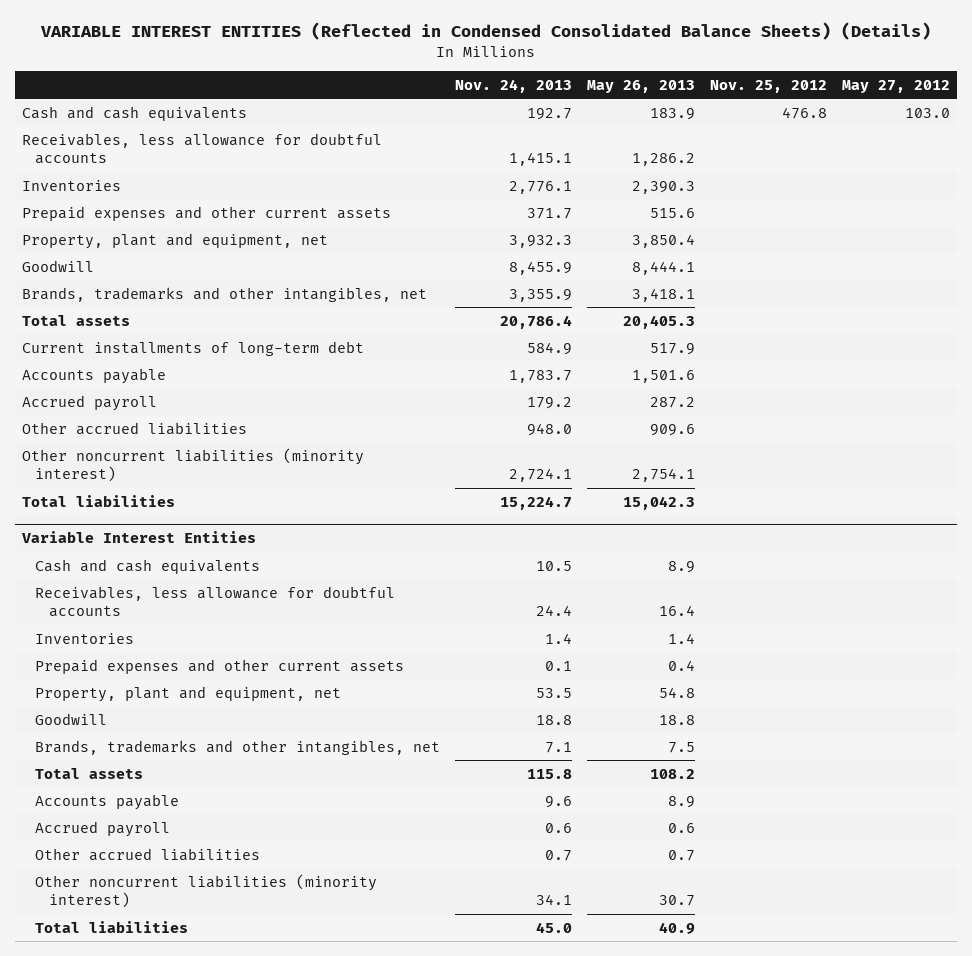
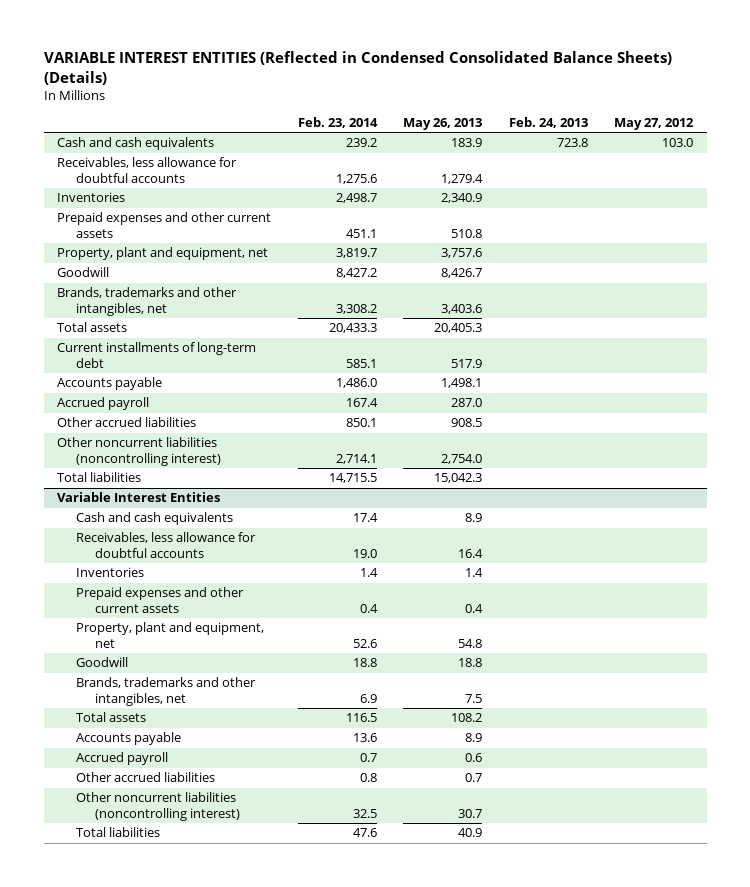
- | Nov. 24, 2013 | May 26, 2013 | Nov. 25, 2012 | May 27, 2012
+ | Feb. 23, 2014 | May 26, 2013 | Feb. 24, 2013 | May 27, 2012
- Receivables, less allowance for doubtful accounts | 1,415.1 | 1,286.2 | |
- Inventories | 2,776.1 | 2,390.3 | |
- Prepaid expenses and other current assets | 371.7 | 515.6 | |
- Property, plant and equipment, net | 3,932.3 | 3,850.4 | |
- Goodwill | 8,455.9 | 8,444.1 | |
- Brands, trademarks and other intangibles, net | 3,355.9 | 3,418.1 | |
+ Receivables, less allowance for doubtful accounts | 1,275.6 | 1,279.4 | |
+ Inventories | 2,498.7 | 2,340.9 | |
+ Prepaid expenses and other current assets | 451.1 | 510.8 | |
+ Property, plant and equipment, net | 3,819.7 | 3,757.6 | |
+ Goodwill | 8,427.2 | 8,426.7 | |
+ Brands, trademarks and other intangibles, net | 3,308.2 | 3,403.6 | |
- Accounts payable | 1,783.7 | 1,501.6 | |
- Accrued payroll | 179.2 | 287.2 | |
- Other accrued liabilities | 948.0 | 909.6 | |
- Other noncurrent liabilities (minority interest) | 2,724.1 | 2,754.1 | |
+ Accounts payable | 1,486.0 | 1,498.1 | |
+ Accrued payroll | 167.4 | 287.0 | |
+ Other accrued liabilities | 850.1 | 908.5 | |
+ Other noncurrent liabilities (noncontrolling interest) | 2,714.1 | 2,754.0 | |
@ Variable Interest Entities
- Other noncurrent liabilities (minority interest) | 34.1 | 30.7 | |
+ Other noncurrent liabilities (noncontrolling interest) | 32.5 | 30.7 | |

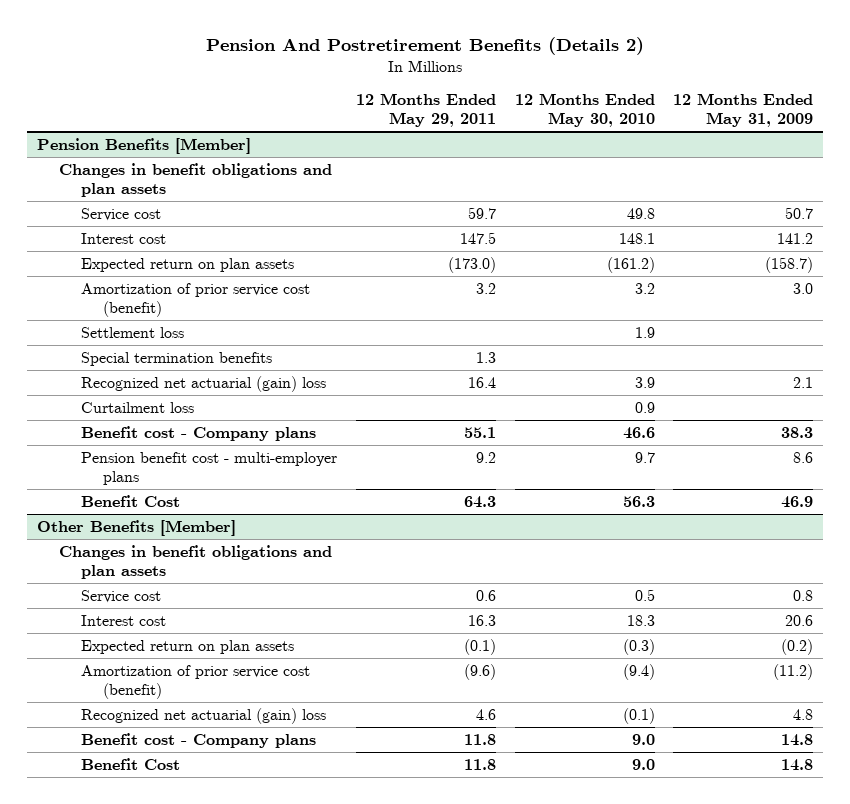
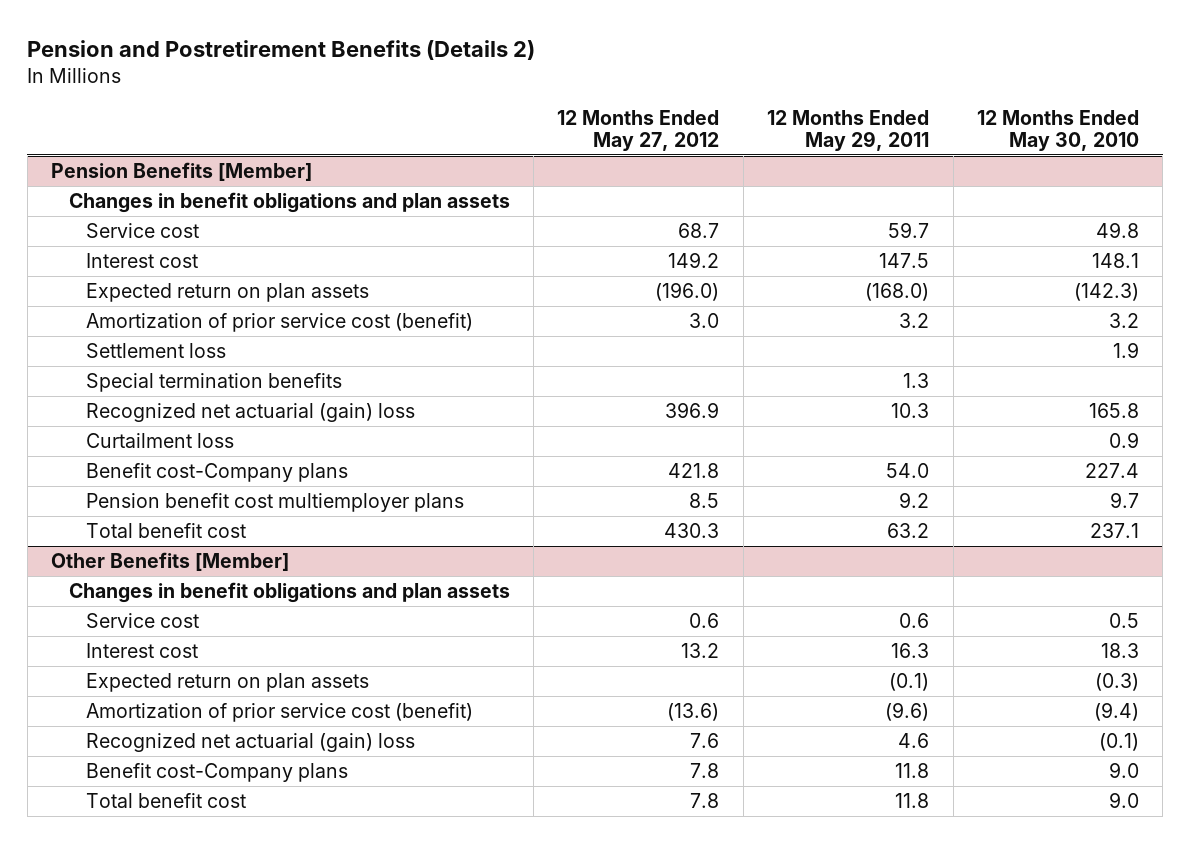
- Pension And Postretirement Benefits (Details 2)
+ Pension and Postretirement Benefits (Details 2)
- | 12 Months Ended May 29, 2011 | 12 Months Ended May 30, 2010 | 12 Months Ended May 31, 2009
+ | 12 Months Ended May 27, 2012 | 12 Months Ended May 29, 2011 | 12 Months Ended May 30, 2010
@ Pension Benefits [Member]
- Expected return on plan assets | (173.0) | (161.2) | (158.7)
+ Expected return on plan assets | (196.0) | (168.0) | (142.3)
- Recognized net actuarial (gain) loss | 16.4 | 3.9 | 2.1
+ Recognized net actuarial (gain) loss | 396.9 | 10.3 | 165.8
- Benefit cost - Company plans | 55.1 | 46.6 | 38.3
- Pension benefit cost - multi-employer plans | 9.2 | 9.7 | 8.6
- Benefit Cost | 64.3 | 56.3 | 46.9
+ Benefit cost-Company plans | 421.8 | 54.0 | 227.4
+ Pension benefit cost multiemployer plans | 8.5 | 9.2 | 9.7
+ Total benefit cost | 430.3 | 63.2 | 237.1
@ Other Benefits [Member]
- Benefit cost - Company plans | 11.8 | 9.0 | 14.8
- Benefit Cost | 11.8 | 9.0 | 14.8
+ Benefit cost-Company plans | 7.8 | 11.8 | 9.0
+ Total benefit cost | 7.8 | 11.8 | 9.0

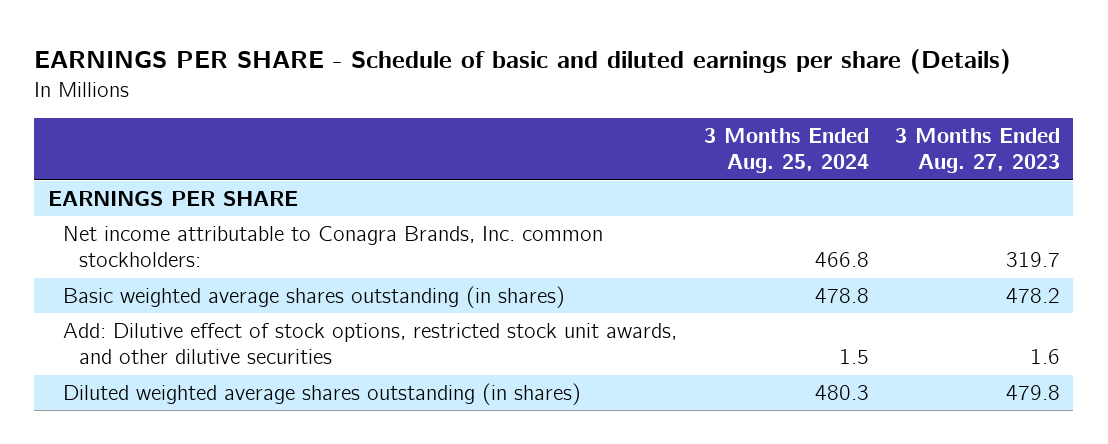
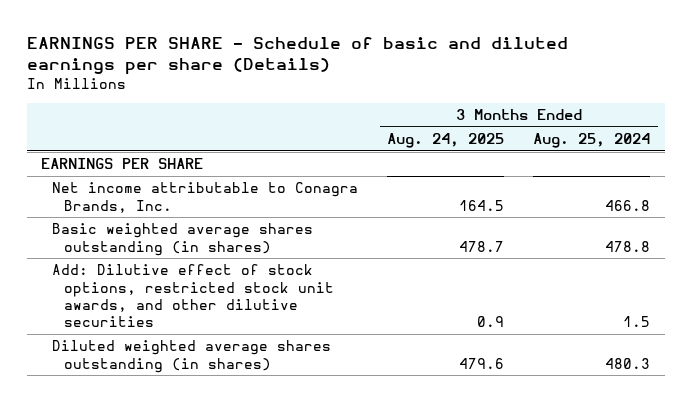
- | 3 Months Ended Aug. 25, 2024 | 3 Months Ended Aug. 27, 2023
+ | 3 Months Ended Aug. 24, 2025 | 3 Months Ended Aug. 25, 2024
- Net income attributable to Conagra Brands, Inc. common stockholders: | 466.8 | 319.7
+ Net income attributable to Conagra Brands, Inc. | 164.5 | 466.8

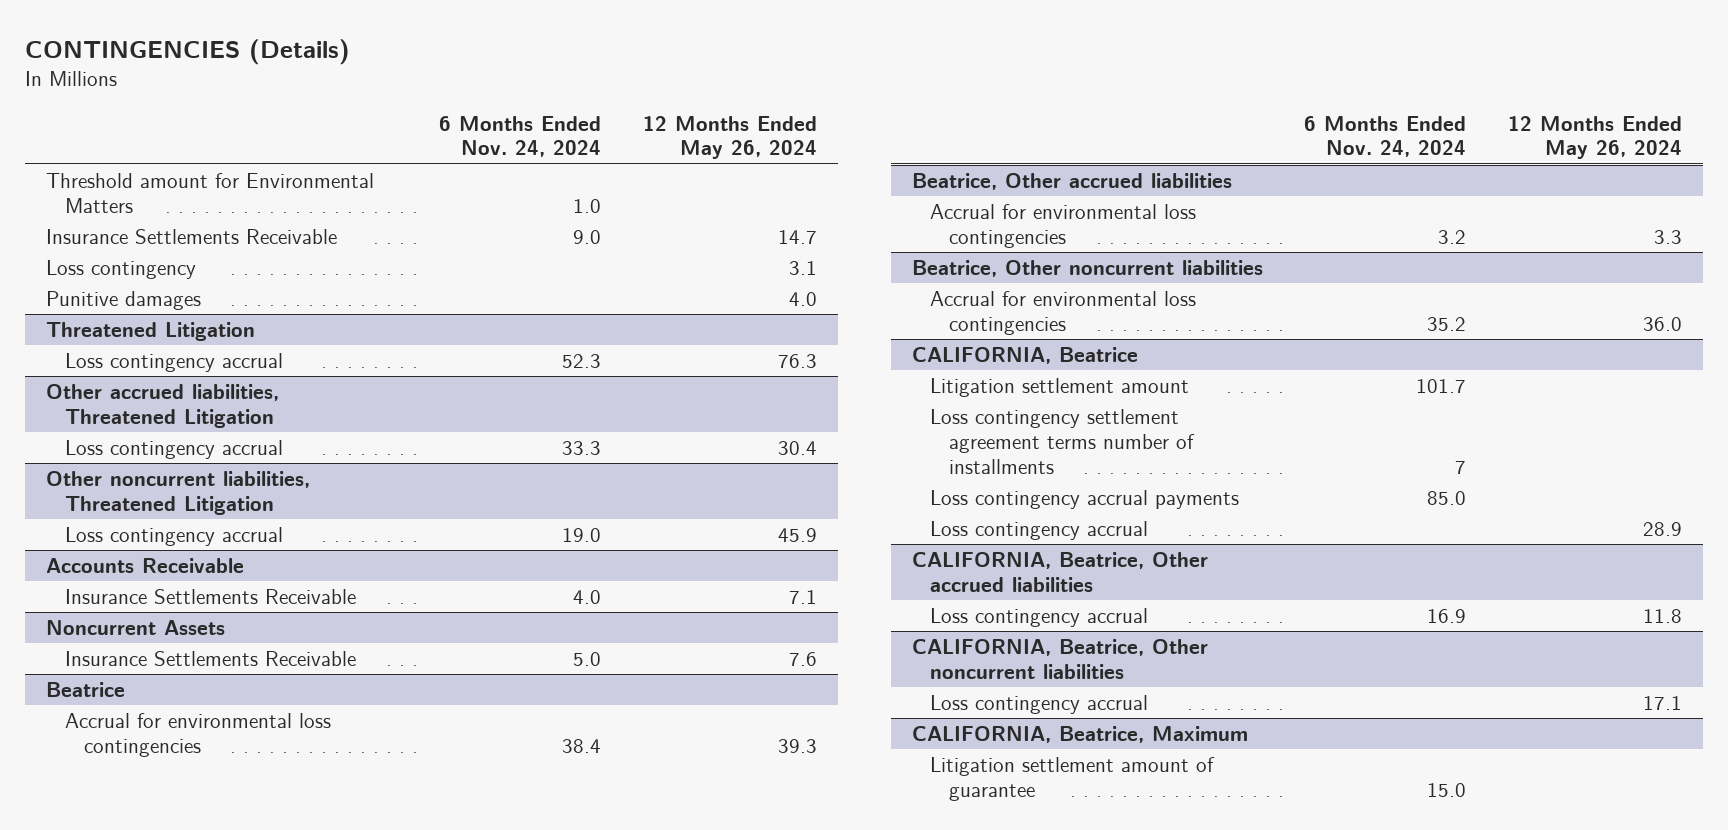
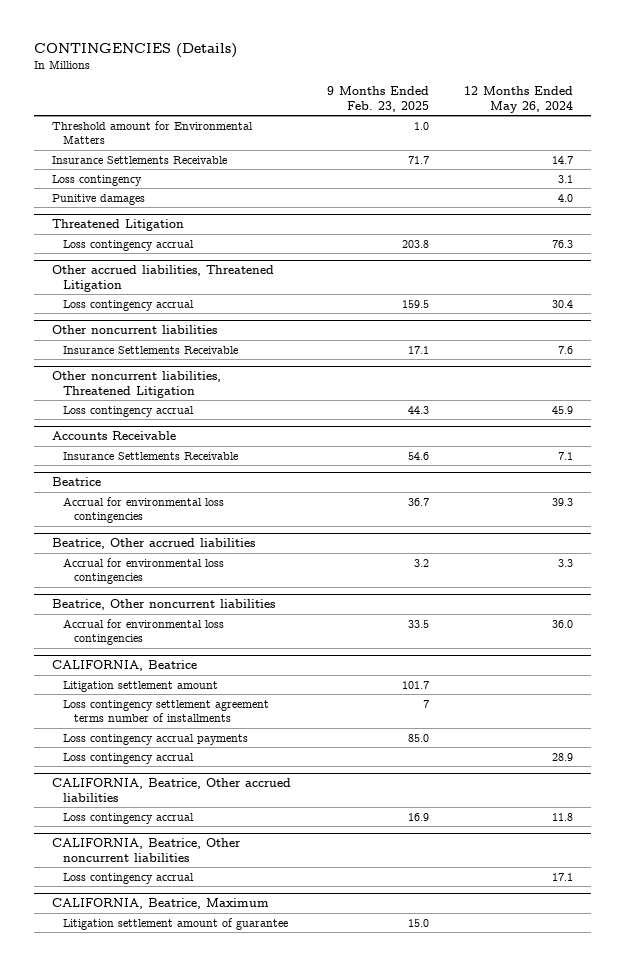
- | 6 Months Ended Nov. 24, 2024 | 12 Months Ended May 26, 2024
+ | 9 Months Ended Feb. 23, 2025 | 12 Months Ended May 26, 2024
+ Other noncurrent liabilities
+ Insurance Settlements Receivable | 17.1 | 7.6
- Noncurrent Assets
- Insurance Settlements Receivable | 5.0 | 7.6

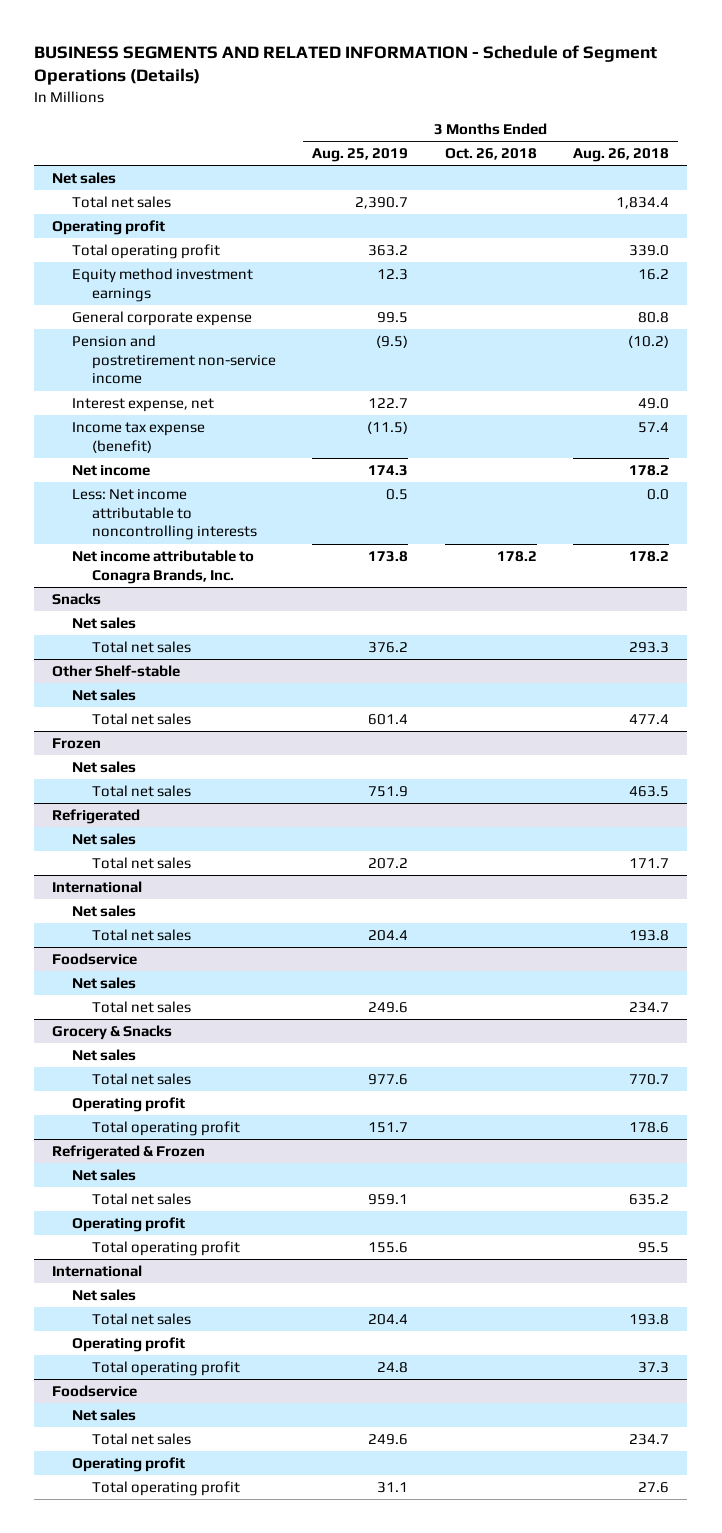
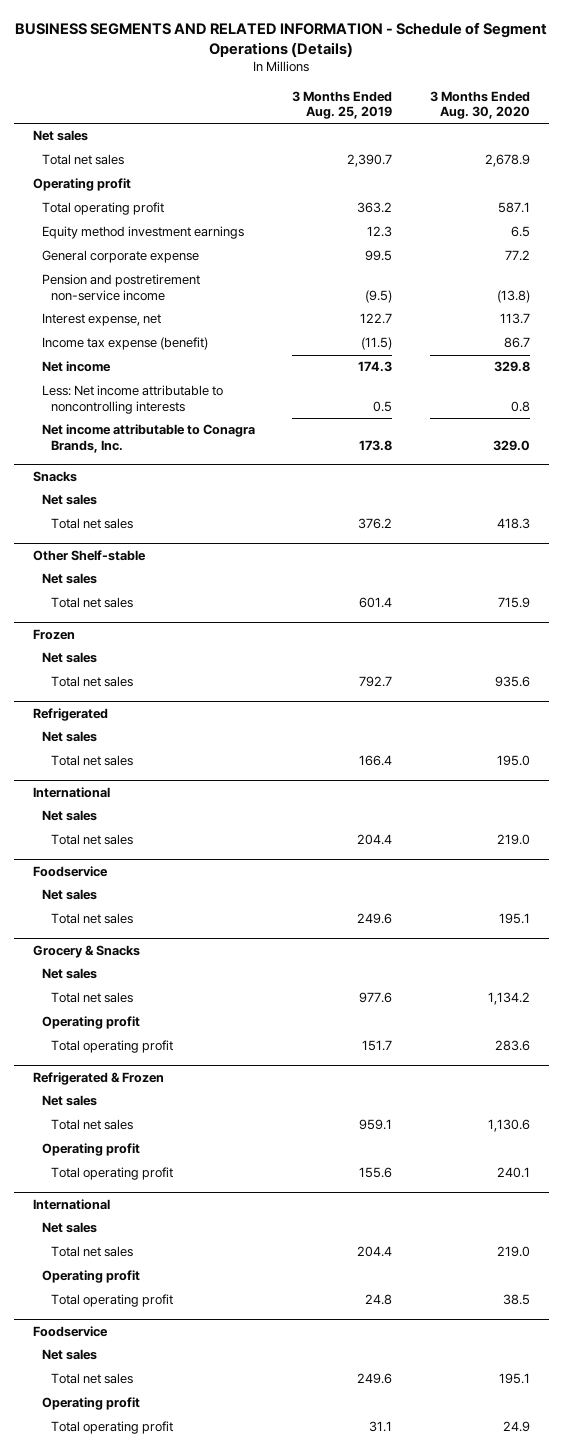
- | 3 Months Ended Aug. 25, 2019 | 3 Months Ended Oct. 26, 2018 | 3 Months Ended Aug. 26, 2018
+ | 3 Months Ended Aug. 25, 2019 | 3 Months Ended Aug. 30, 2020
@ Frozen
- Total net sales | 751.9 | | 463.5
+ Total net sales | 792.7 | 935.6
@ Refrigerated
- Total net sales | 207.2 | | 171.7
+ Total net sales | 166.4 | 195.0

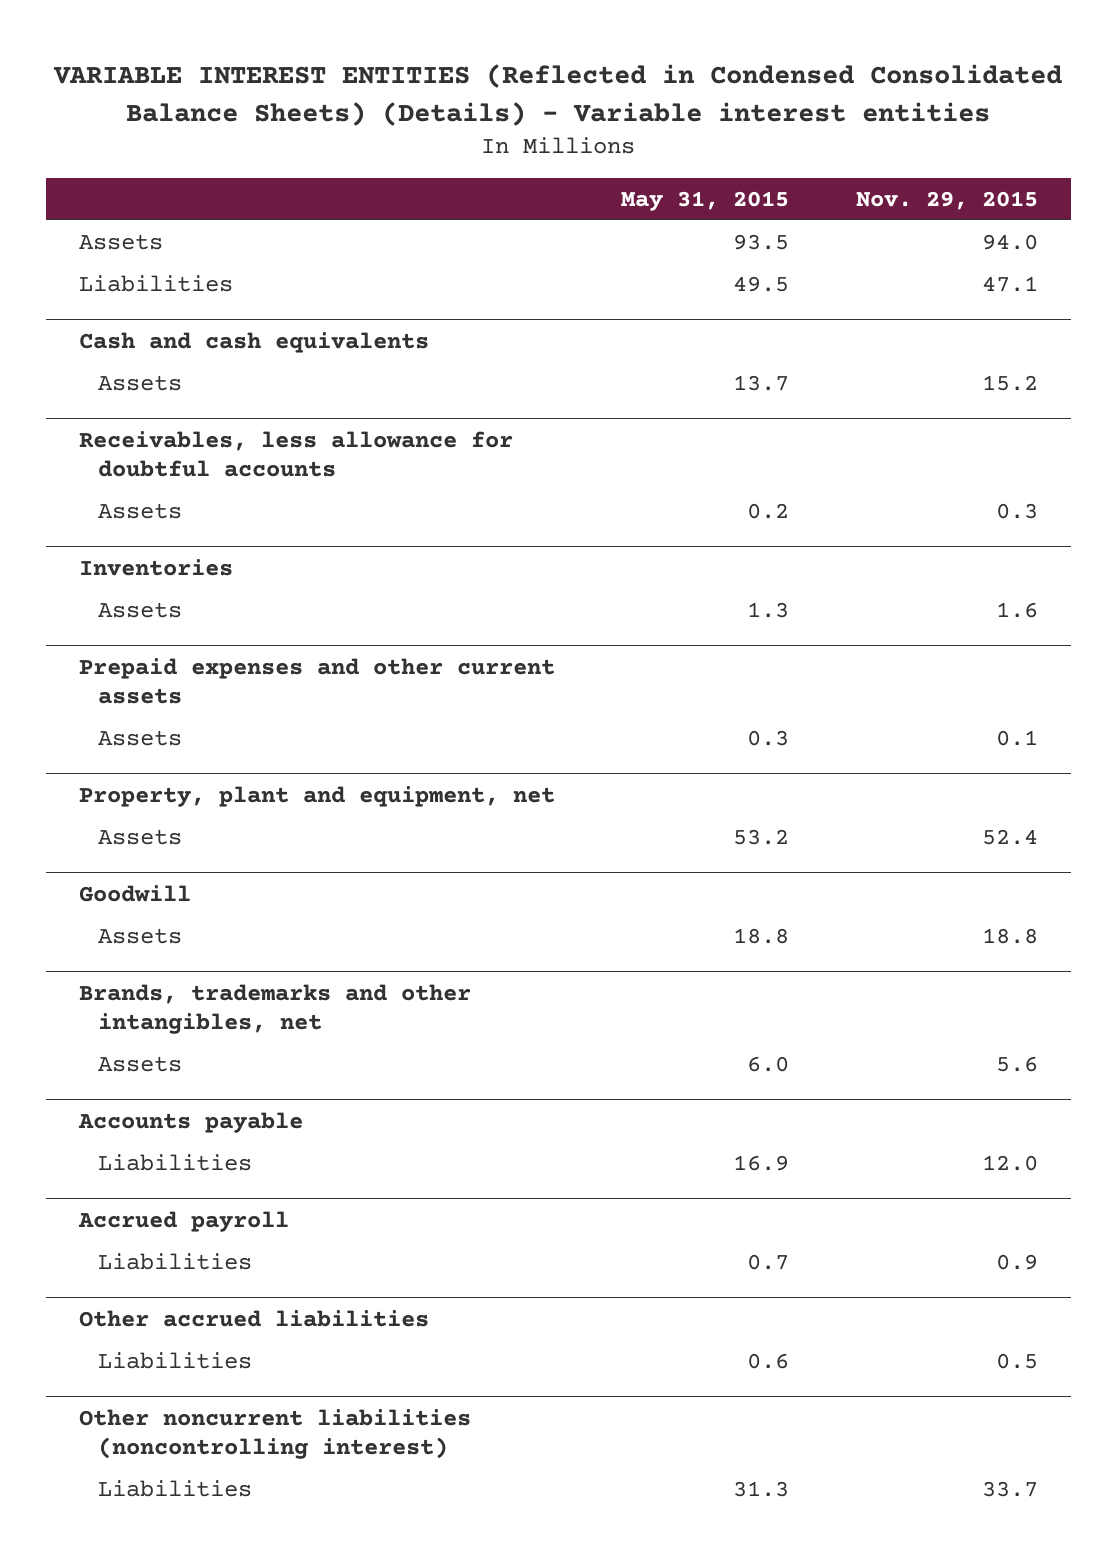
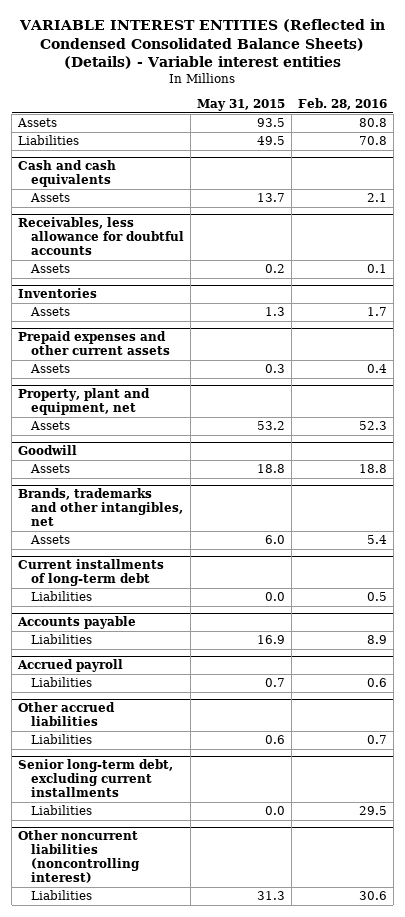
- | May 31, 2015 | Nov. 29, 2015
+ | May 31, 2015 | Feb. 28, 2016
+ Current installments of long-term debt
+ Liabilities | 0.0 | 0.5
+ Senior long-term debt, excluding current installments
+ Liabilities | 0.0 | 29.5

